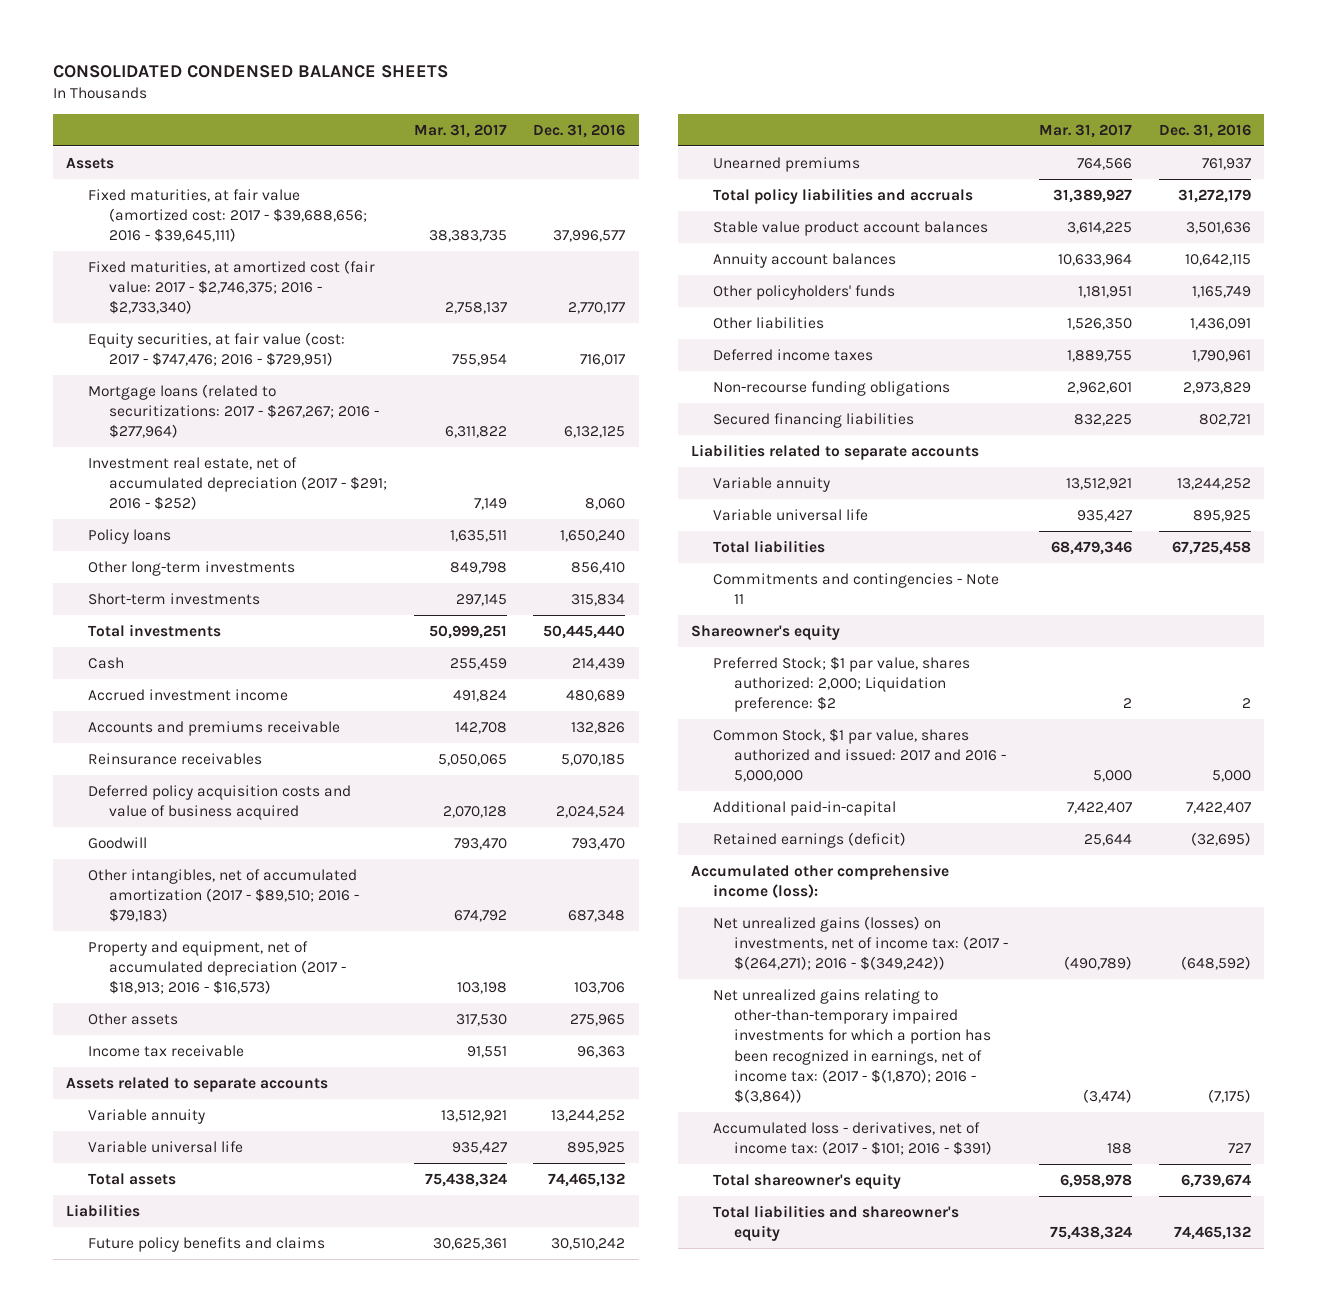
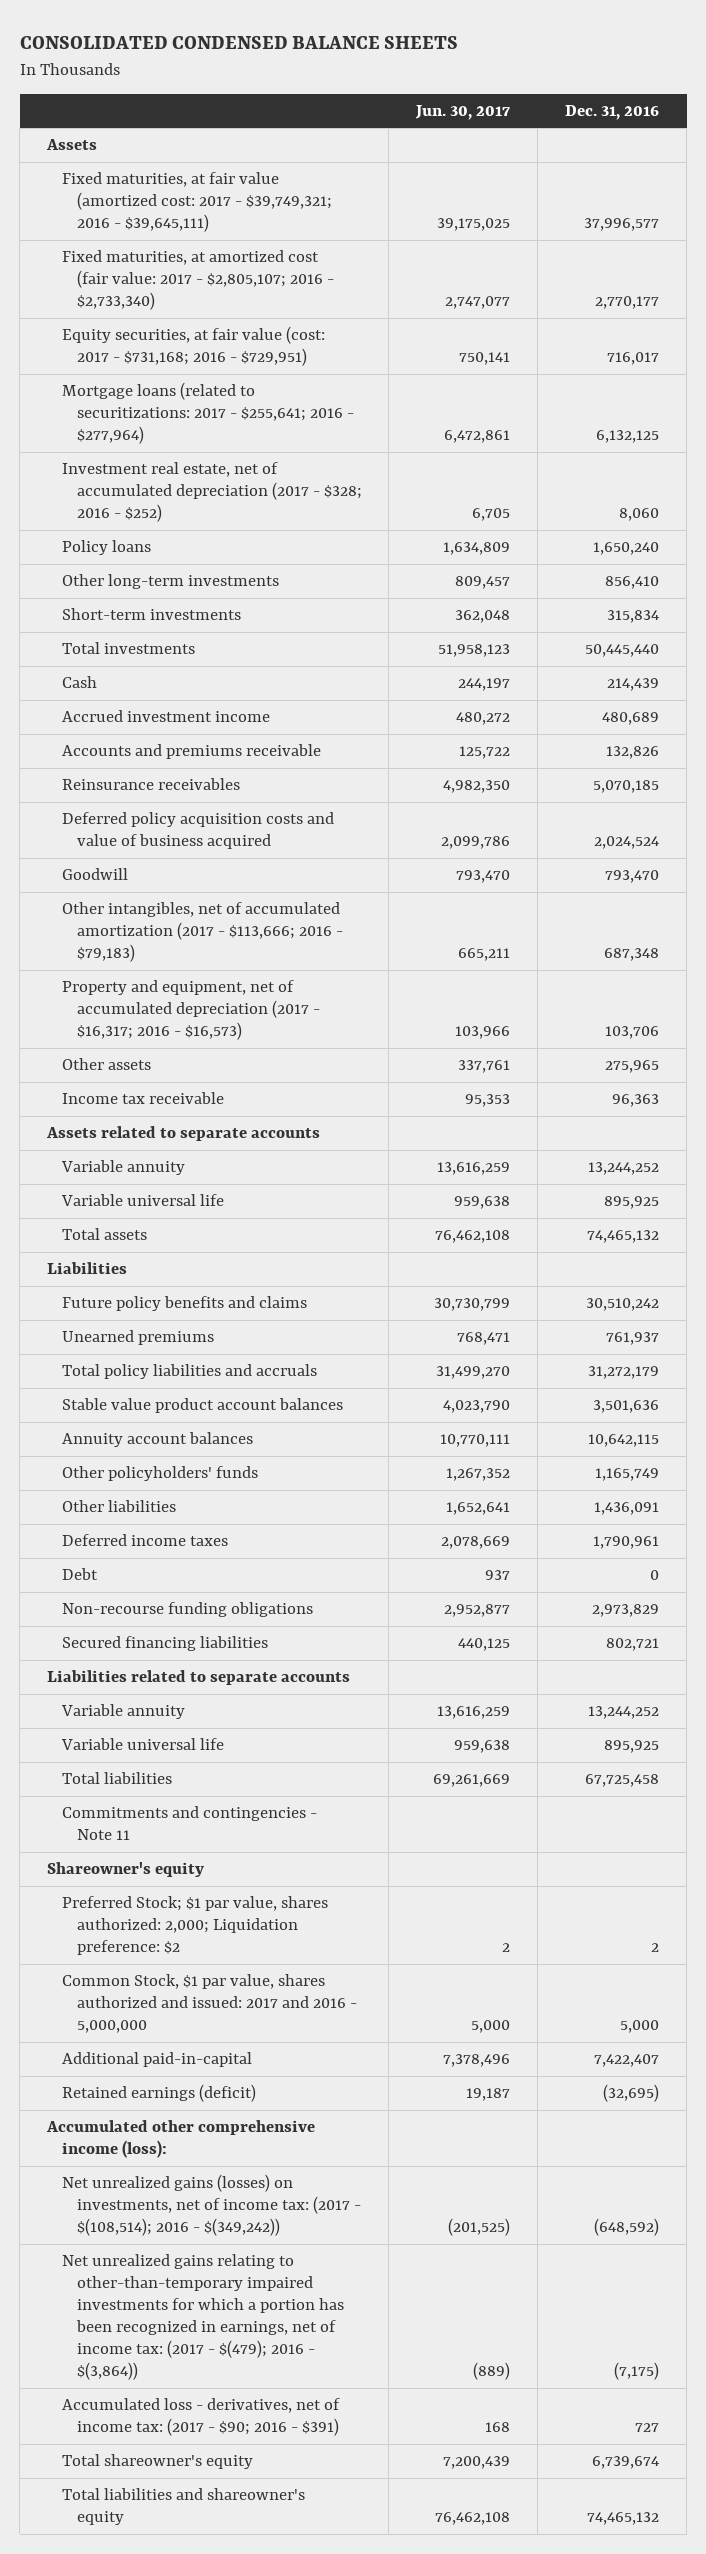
- | Mar. 31, 2017 | Dec. 31, 2016
+ | Jun. 30, 2017 | Dec. 31, 2016
- Fixed maturities, at fair value (amortized cost: 2017 - $39,688,656; 2016 - $39,645,111) | 38,383,735 | 37,996,577
- Fixed maturities, at amortized cost (fair value: 2017 - $2,746,375; 2016 - $2,733,340) | 2,758,137 | 2,770,177
- Equity securities, at fair value (cost: 2017 - $747,476; 2016 - $729,951) | 755,954 | 716,017
- Mortgage loans (related to securitizations: 2017 - $267,267; 2016 - $277,964) | 6,311,822 | 6,132,125
- Investment real estate, net of accumulated depreciation (2017 - $291; 2016 - $252) | 7,149 | 8,060
+ Fixed maturities, at fair value (amortized cost: 2017 - $39,749,321; 2016 - $39,645,111) | 39,175,025 | 37,996,577
+ Fixed maturities, at amortized cost (fair value: 2017 - $2,805,107; 2016 - $2,733,340) | 2,747,077 | 2,770,177
+ Equity securities, at fair value (cost: 2017 - $731,168; 2016 - $729,951) | 750,141 | 716,017
+ Mortgage loans (related to securitizations: 2017 - $255,641; 2016 - $277,964) | 6,472,861 | 6,132,125
+ Investment real estate, net of accumulated depreciation (2017 - $328; 2016 - $252) | 6,705 | 8,060
- Other intangibles, net of accumulated amortization (2017 - $89,510; 2016 - $79,183) | 674,792 | 687,348
- Property and equipment, net of accumulated depreciation (2017 - $18,913; 2016 - $16,573) | 103,198 | 103,706
+ Other intangibles, net of accumulated amortization (2017 - $113,666; 2016 - $79,183) | 665,211 | 687,348
+ Property and equipment, net of accumulated depreciation (2017 - $16,317; 2016 - $16,573) | 103,966 | 103,706
+ Debt | 937 | 0
- Net unrealized gains (losses) on investments, net of income tax: (2017 - $(264,271); 2016 - $(349,242)) | (490,789) | (648,592)
- Net unrealized gains relating to other-than-temporary impaired investments for which a portion has been recognized in earnings, net of income tax: (2017 - $(1,870); 2016 - $(3,864)) | (3,474) | (7,175)
- Accumulated loss - derivatives, net of income tax: (2017 - $101; 2016 - $391) | 188 | 727
+ Net unrealized gains (losses) on investments, net of income tax: (2017 - $(108,514); 2016 - $(349,242)) | (201,525) | (648,592)
+ Net unrealized gains relating to other-than-temporary impaired investments for which a portion has been recognized in earnings, net of income tax: (2017 - $(479); 2016 - $(3,864)) | (889) | (7,175)
+ Accumulated loss - derivatives, net of income tax: (2017 - $90; 2016 - $391) | 168 | 727

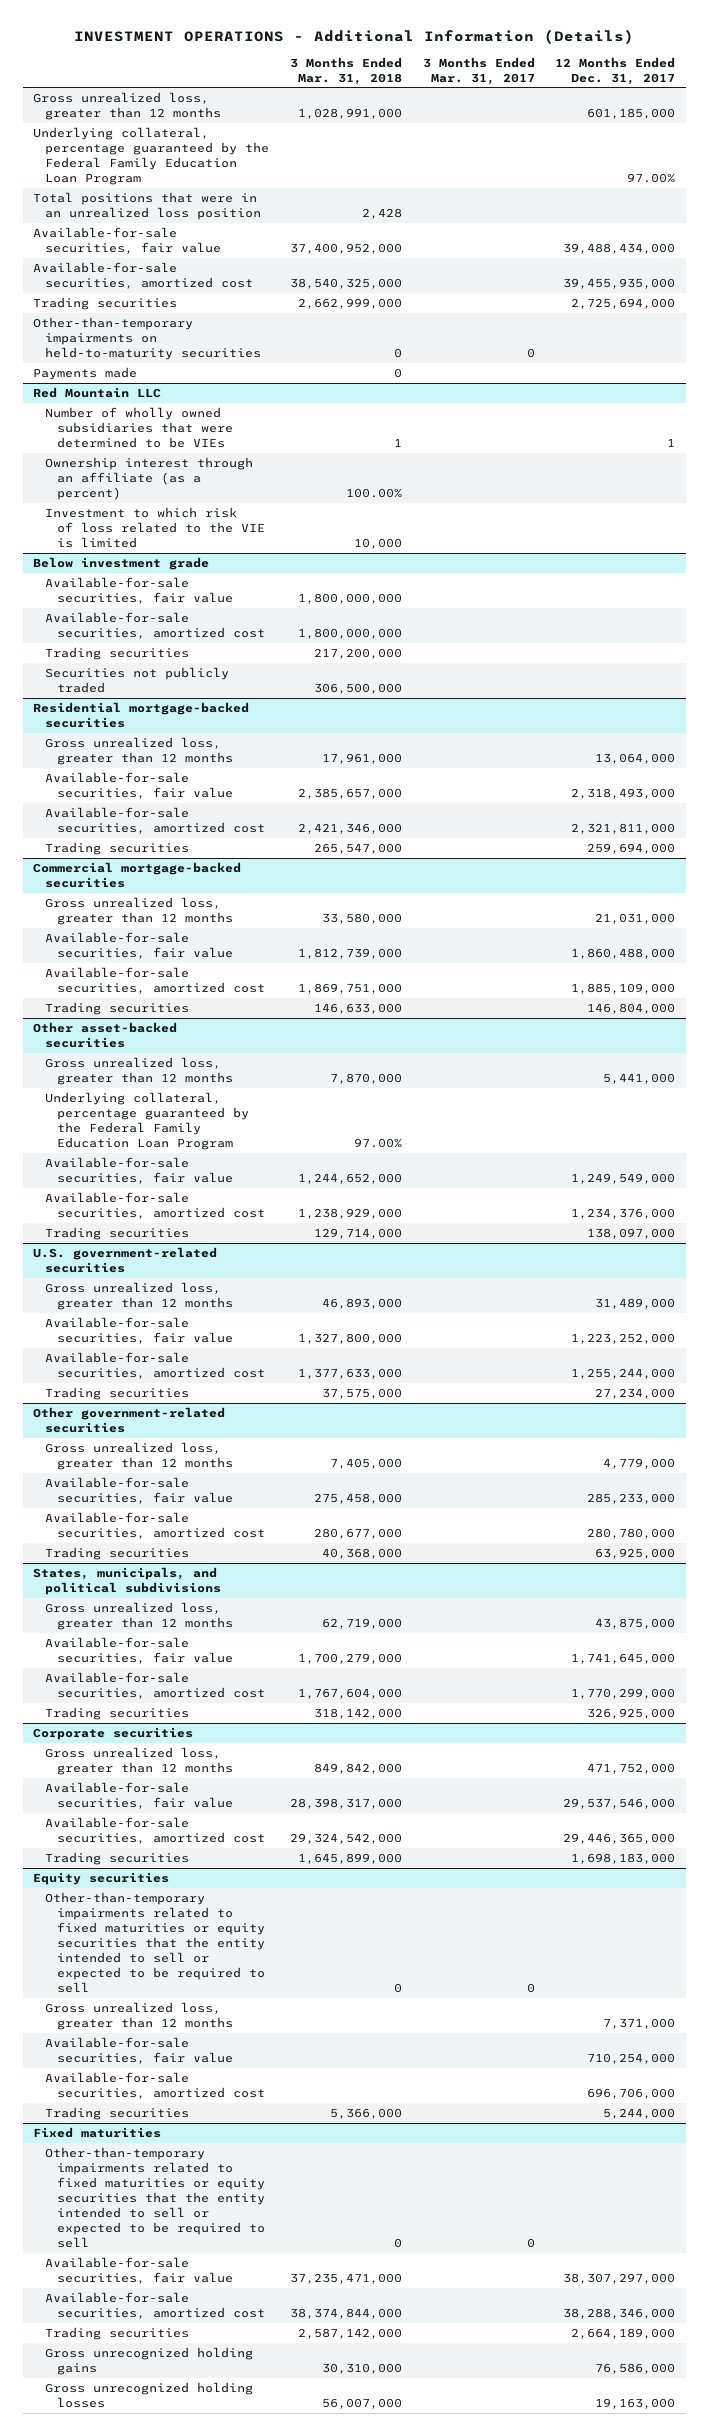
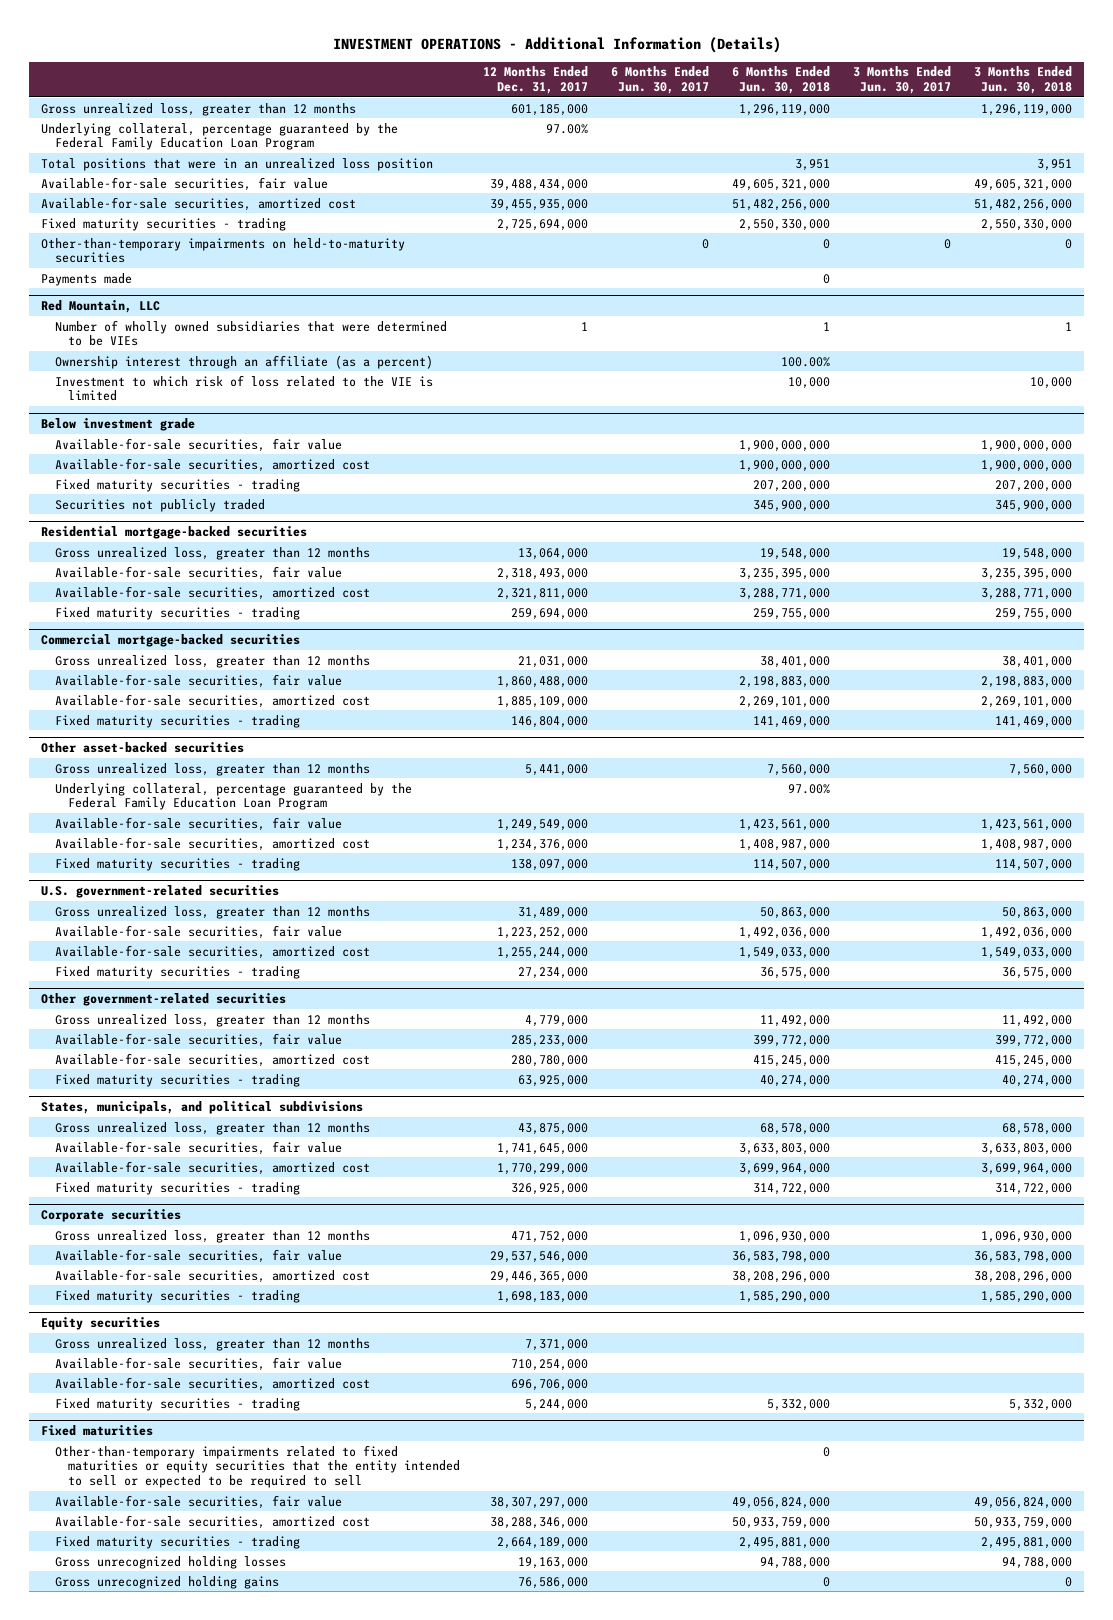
- | 3 Months Ended Mar. 31, 2018 | 3 Months Ended Mar. 31, 2017 | 12 Months Ended Dec. 31, 2017
+ | 12 Months Ended Dec. 31, 2017 | 6 Months Ended Jun. 30, 2017 | 6 Months Ended Jun. 30, 2018 | 3 Months Ended Jun. 30, 2017 | 3 Months Ended Jun. 30, 2018
- Trading securities | 2,662,999,000 | | 2,725,694,000
+ Fixed maturity securities - trading | 2,725,694,000 | | 2,550,330,000 | | 2,550,330,000
- Red Mountain LLC
+ Red Mountain, LLC
@ Below investment grade
- Trading securities | 217,200,000 | |
+ Fixed maturity securities - trading | | | 207,200,000 | | 207,200,000
@ Residential mortgage-backed securities
- Trading securities | 265,547,000 | | 259,694,000
+ Fixed maturity securities - trading | 259,694,000 | | 259,755,000 | | 259,755,000
@ Commercial mortgage-backed securities
- Trading securities | 146,633,000 | | 146,804,000
+ Fixed maturity securities - trading | 146,804,000 | | 141,469,000 | | 141,469,000
@ Other asset-backed securities
- Trading securities | 129,714,000 | | 138,097,000
+ Fixed maturity securities - trading | 138,097,000 | | 114,507,000 | | 114,507,000
@ U.S. government-related securities
- Trading securities | 37,575,000 | | 27,234,000
+ Fixed maturity securities - trading | 27,234,000 | | 36,575,000 | | 36,575,000
@ Other government-related securities
- Trading securities | 40,368,000 | | 63,925,000
+ Fixed maturity securities - trading | 63,925,000 | | 40,274,000 | | 40,274,000
@ States, municipals, and political subdivisions
- Trading securities | 318,142,000 | | 326,925,000
+ Fixed maturity securities - trading | 326,925,000 | | 314,722,000 | | 314,722,000
@ Corporate securities
- Trading securities | 1,645,899,000 | | 1,698,183,000
+ Fixed maturity securities - trading | 1,698,183,000 | | 1,585,290,000 | | 1,585,290,000
@ Equity securities
- Other-than-temporary impairments related to fixed maturities or equity securities that the entity intended to sell or expected to be required to sell | 0 | 0 |
- Trading securities | 5,366,000 | | 5,244,000
+ Fixed maturity securities - trading | 5,244,000 | | 5,332,000 | | 5,332,000
@ Fixed maturities
- Trading securities | 2,587,142,000 | | 2,664,189,000
+ Fixed maturity securities - trading | 2,664,189,000 | | 2,495,881,000 | | 2,495,881,000
moved down: Gross unrecognized holding gains | 76,586,000 | | 0 | | 0

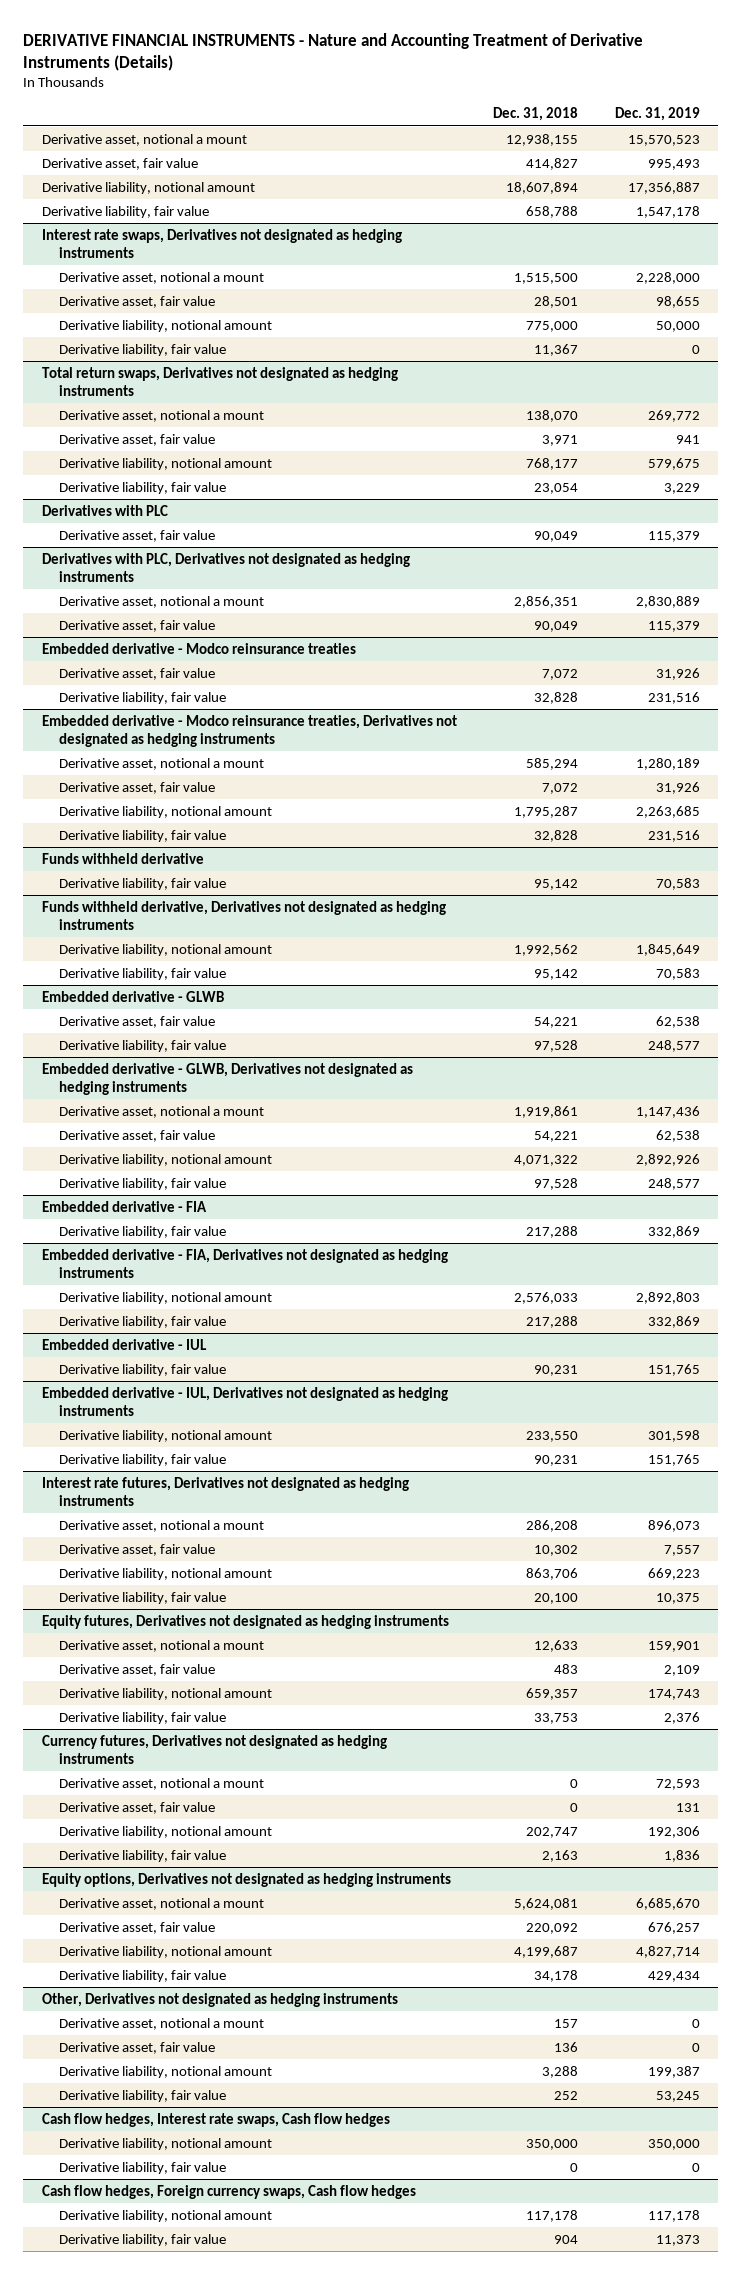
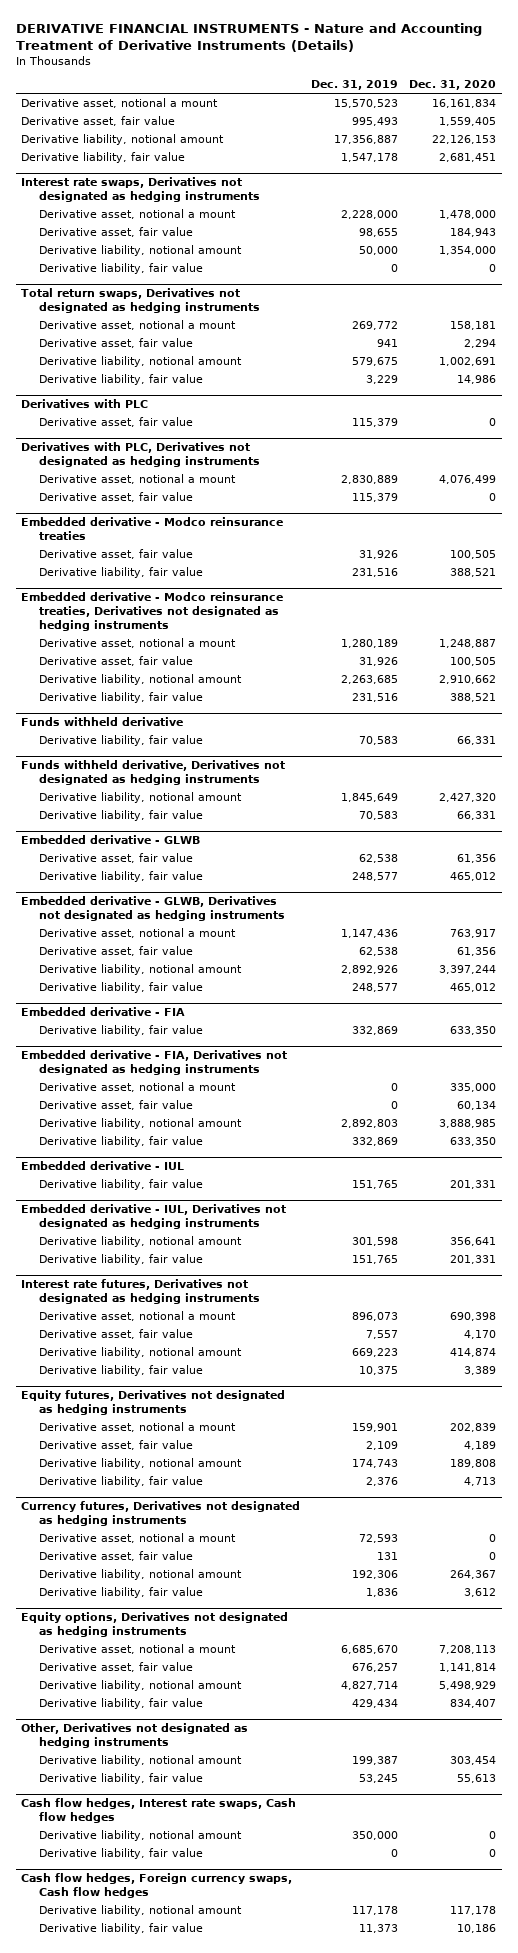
- | Dec. 31, 2018 | Dec. 31, 2019
+ | Dec. 31, 2019 | Dec. 31, 2020
@ Embedded derivative - FIA, Derivatives not designated as hedging instruments
+ Derivative asset, notional a mount | 0 | 335,000
+ Derivative asset, fair value | 0 | 60,134
@ Other, Derivatives not designated as hedging instruments
- Derivative asset, notional a mount | 157 | 0
- Derivative asset, fair value | 136 | 0

